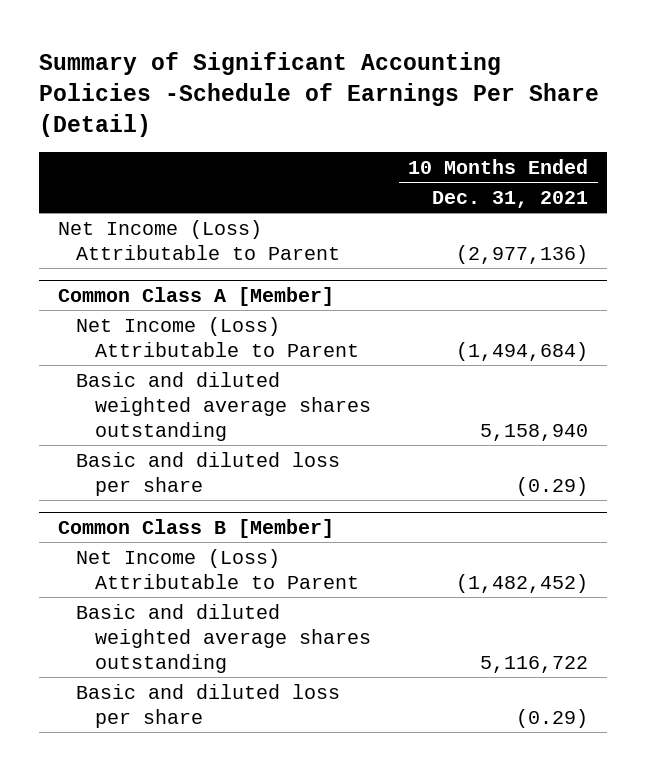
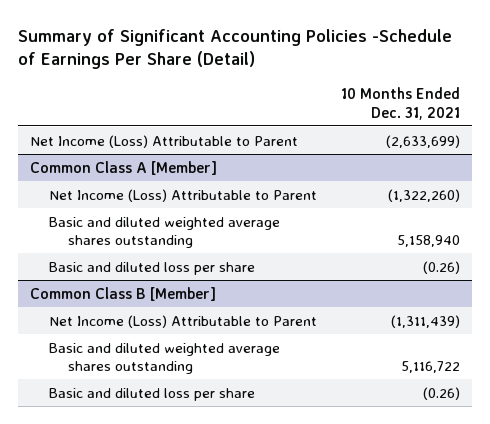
- Net Income (Loss) Attributable to Parent | (2,977,136)
+ Net Income (Loss) Attributable to Parent | (2,633,699)
@ Common Class A [Member]
- Net Income (Loss) Attributable to Parent | (1,494,684)
+ Net Income (Loss) Attributable to Parent | (1,322,260)
- Basic and diluted loss per share | (0.29)
+ Basic and diluted loss per share | (0.26)
@ Common Class B [Member]
- Net Income (Loss) Attributable to Parent | (1,482,452)
+ Net Income (Loss) Attributable to Parent | (1,311,439)
- Basic and diluted loss per share | (0.29)
+ Basic and diluted loss per share | (0.26)

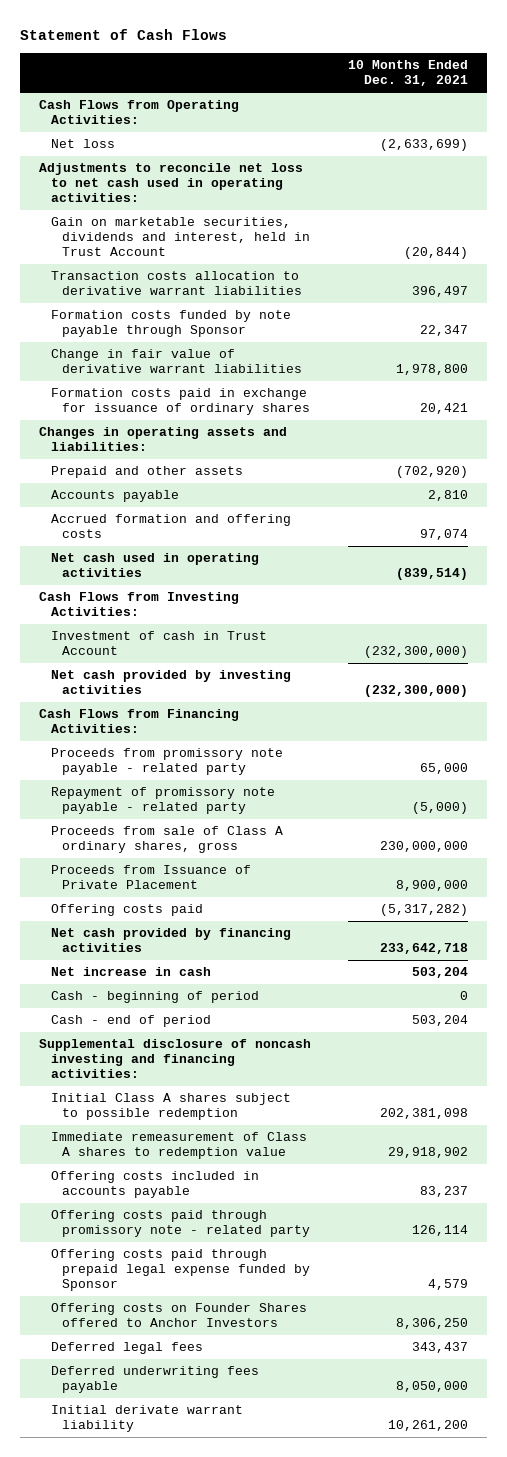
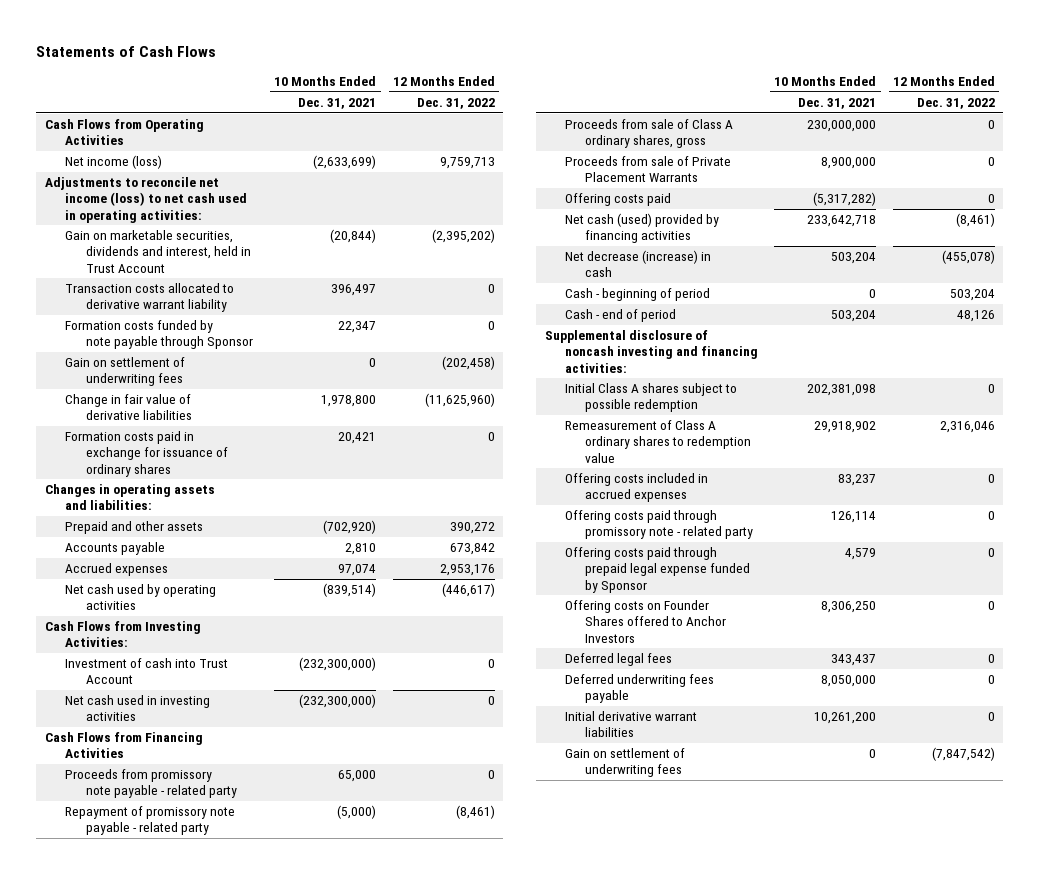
- Statement of Cash Flows
+ Statements of Cash Flows
- | 10 Months Ended Dec. 31, 2021
+ | 10 Months Ended Dec. 31, 2021 | 12 Months Ended Dec. 31, 2022
- Cash Flows from Operating Activities:
- Net loss | (2,633,699)
- Adjustments to reconcile net loss to net cash used in operating activities:
+ Cash Flows from Operating Activities
+ Net income (loss) | (2,633,699) | 9,759,713
+ Adjustments to reconcile net income (loss) to net cash used in operating activities:
- Transaction costs allocation to derivative warrant liabilities | 396,497
+ Transaction costs allocated to derivative warrant liability | 396,497 | 0
- Change in fair value of derivative warrant liabilities | 1,978,800
+ Gain on settlement of underwriting fees | 0 | (202,458)
+ Change in fair value of derivative liabilities | 1,978,800 | (11,625,960)
- Accrued formation and offering costs | 97,074
- Net cash used in operating activities | (839,514)
+ Accrued expenses | 97,074 | 2,953,176
+ Net cash used by operating activities | (839,514) | (446,617)
- Investment of cash in Trust Account | (232,300,000)
- Net cash provided by investing activities | (232,300,000)
- Cash Flows from Financing Activities:
+ Investment of cash into Trust Account | (232,300,000) | 0
+ Net cash used in investing activities | (232,300,000) | 0
+ Cash Flows from Financing Activities
- Proceeds from Issuance of Private Placement | 8,900,000
+ Proceeds from sale of Private Placement Warrants | 8,900,000 | 0
- Net cash provided by financing activities | 233,642,718
- Net increase in cash | 503,204
+ Net cash (used) provided by financing activities | 233,642,718 | (8,461)
+ Net decrease (increase) in cash | 503,204 | (455,078)
- Immediate remeasurement of Class A shares to redemption value | 29,918,902
- Offering costs included in accounts payable | 83,237
+ Remeasurement of Class A ordinary shares to redemption value | 29,918,902 | 2,316,046
+ Offering costs included in accrued expenses | 83,237 | 0
- Initial derivate warrant liability | 10,261,200
+ Initial derivative warrant liabilities | 10,261,200 | 0
+ Gain on settlement of underwriting fees | 0 | (7,847,542)

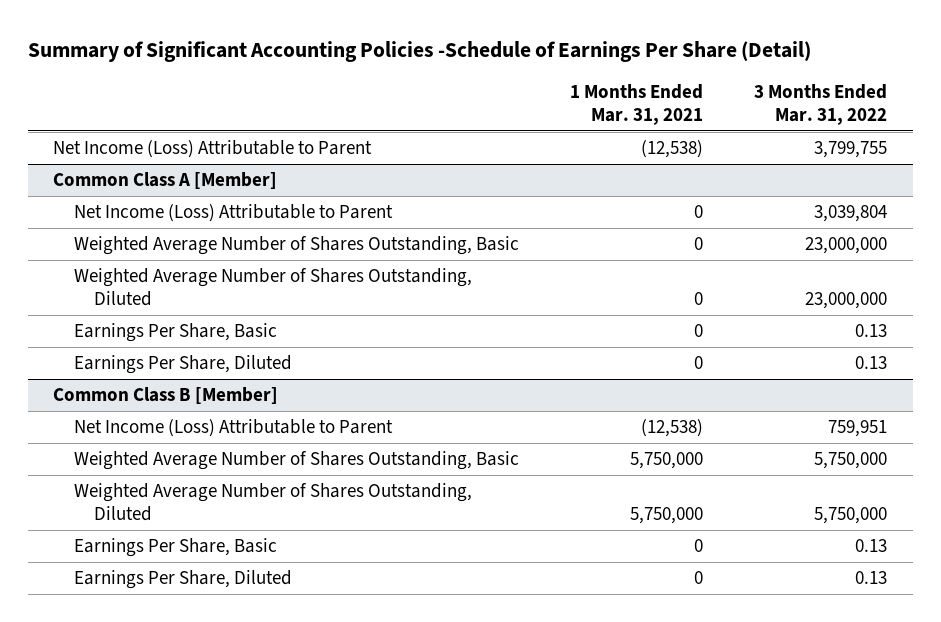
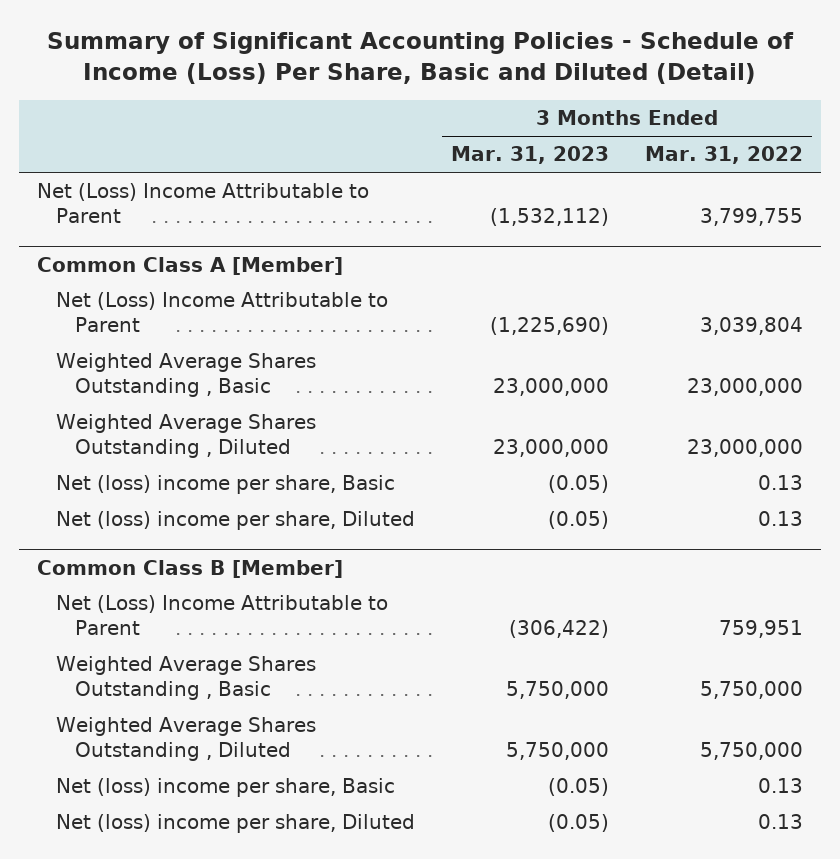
- Summary of Significant Accounting Policies -Schedule of Earnings Per Share (Detail)
+ Summary of Significant Accounting Policies - Schedule of Income (Loss) Per Share, Basic and Diluted (Detail)
- | 1 Months Ended Mar. 31, 2021 | 3 Months Ended Mar. 31, 2022
+ | 3 Months Ended Mar. 31, 2023 | 3 Months Ended Mar. 31, 2022
- Net Income (Loss) Attributable to Parent | (12,538) | 3,799,755
+ Net (Loss) Income Attributable to Parent | (1,532,112) | 3,799,755
@ Common Class A [Member]
- Net Income (Loss) Attributable to Parent | 0 | 3,039,804
- Weighted Average Number of Shares Outstanding, Basic | 0 | 23,000,000
- Weighted Average Number of Shares Outstanding, Diluted | 0 | 23,000,000
- Earnings Per Share, Basic | 0 | 0.13
- Earnings Per Share, Diluted | 0 | 0.13
+ Net (Loss) Income Attributable to Parent | (1,225,690) | 3,039,804
+ Weighted Average Shares Outstanding , Basic | 23,000,000 | 23,000,000
+ Weighted Average Shares Outstanding , Diluted | 23,000,000 | 23,000,000
+ Net (loss) income per share, Basic | (0.05) | 0.13
+ Net (loss) income per share, Diluted | (0.05) | 0.13
@ Common Class B [Member]
- Net Income (Loss) Attributable to Parent | (12,538) | 759,951
- Weighted Average Number of Shares Outstanding, Basic | 5,750,000 | 5,750,000
- Weighted Average Number of Shares Outstanding, Diluted | 5,750,000 | 5,750,000
- Earnings Per Share, Basic | 0 | 0.13
- Earnings Per Share, Diluted | 0 | 0.13
+ Net (Loss) Income Attributable to Parent | (306,422) | 759,951
+ Weighted Average Shares Outstanding , Basic | 5,750,000 | 5,750,000
+ Weighted Average Shares Outstanding , Diluted | 5,750,000 | 5,750,000
+ Net (loss) income per share, Basic | (0.05) | 0.13
+ Net (loss) income per share, Diluted | (0.05) | 0.13

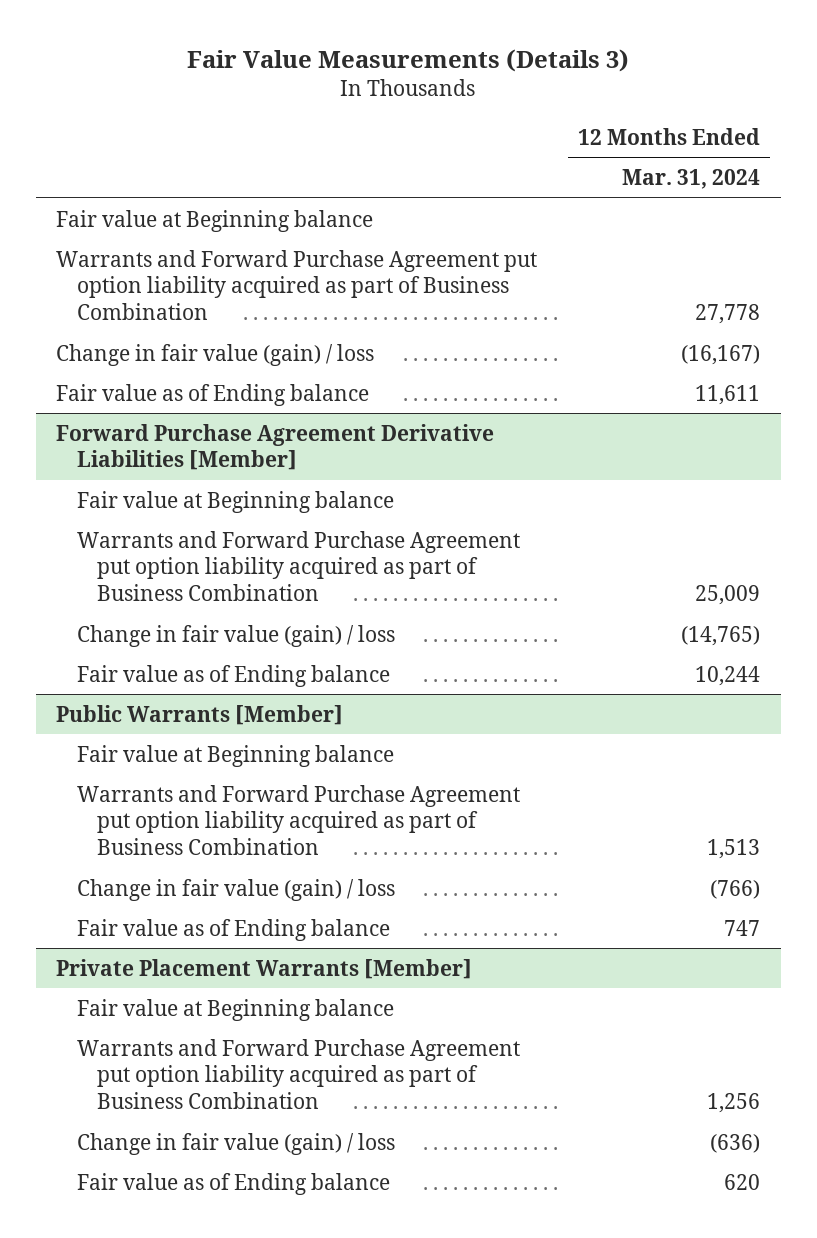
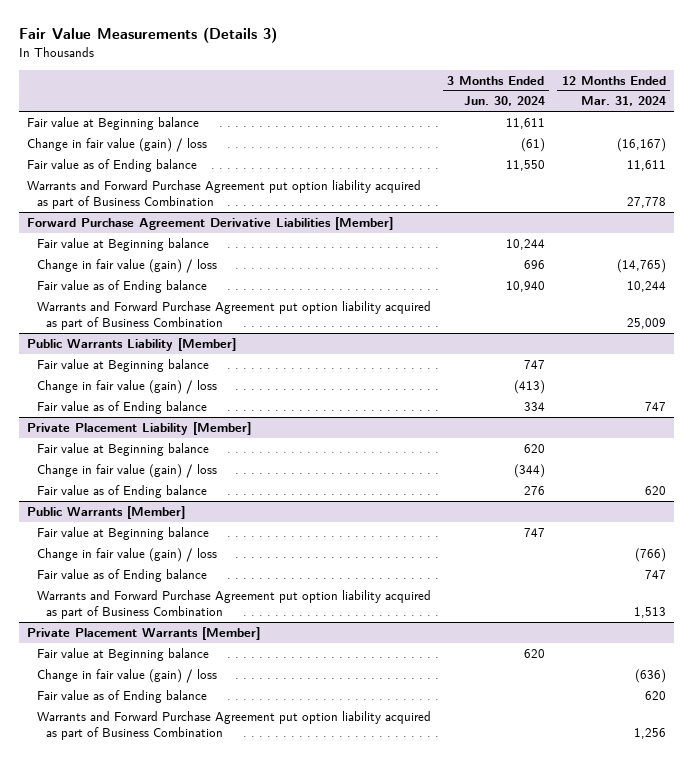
- | 12 Months Ended Mar. 31, 2024
+ | 3 Months Ended Jun. 30, 2024 | 12 Months Ended Mar. 31, 2024
moved down: Warrants and Forward Purchase Agreement put option liability acquired as part of Business Combination | | 27,778
@ Forward Purchase Agreement Derivative Liabilities [Member]
moved down: Warrants and Forward Purchase Agreement put option liability acquired as part of Business Combination | | 25,009
+ Public Warrants Liability [Member]
+ Fair value at Beginning balance | 747 |
+ Change in fair value (gain) / loss | (413) |
+ Fair value as of Ending balance | 334 | 747
+ Private Placement Liability [Member]
+ Fair value at Beginning balance | 620 |
+ Change in fair value (gain) / loss | (344) |
+ Fair value as of Ending balance | 276 | 620
@ Public Warrants [Member]
moved down: Warrants and Forward Purchase Agreement put option liability acquired as part of Business Combination | | 1,513
@ Private Placement Warrants [Member]
moved down: Warrants and Forward Purchase Agreement put option liability acquired as part of Business Combination | | 1,256

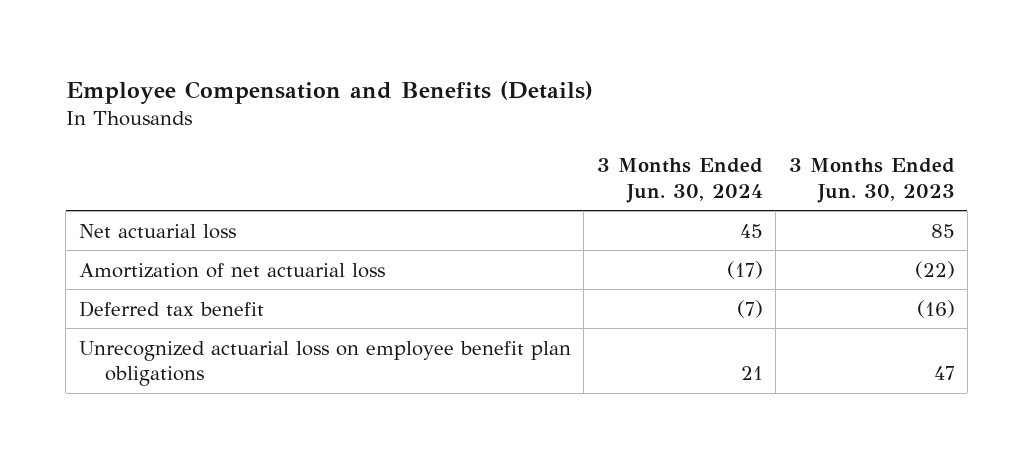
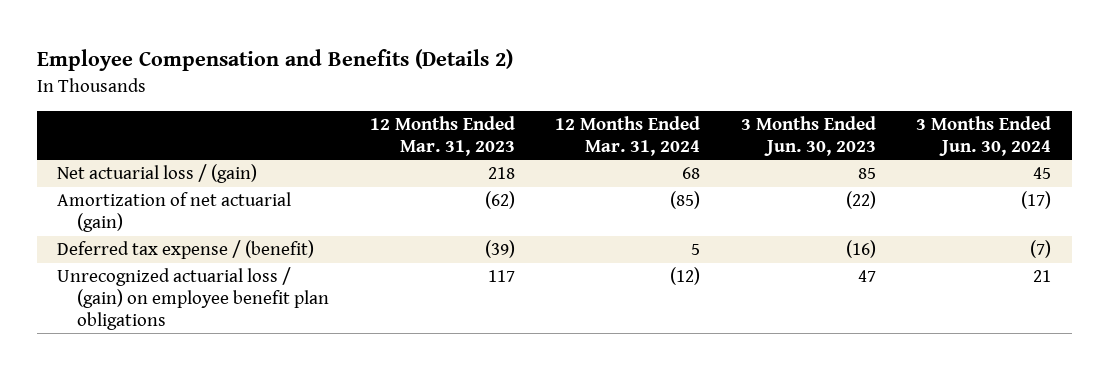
- Employee Compensation and Benefits (Details)
+ Employee Compensation and Benefits (Details 2)
- | 3 Months Ended Jun. 30, 2024 | 3 Months Ended Jun. 30, 2023
+ | 12 Months Ended Mar. 31, 2023 | 12 Months Ended Mar. 31, 2024 | 3 Months Ended Jun. 30, 2023 | 3 Months Ended Jun. 30, 2024
- Net actuarial loss | 45 | 85
- Amortization of net actuarial loss | (17) | (22)
- Deferred tax benefit | (7) | (16)
- Unrecognized actuarial loss on employee benefit plan obligations | 21 | 47
+ Net actuarial loss / (gain) | 218 | 68 | 85 | 45
+ Amortization of net actuarial (gain) | (62) | (85) | (22) | (17)
+ Deferred tax expense / (benefit) | (39) | 5 | (16) | (7)
+ Unrecognized actuarial loss / (gain) on employee benefit plan obligations | 117 | (12) | 47 | 21

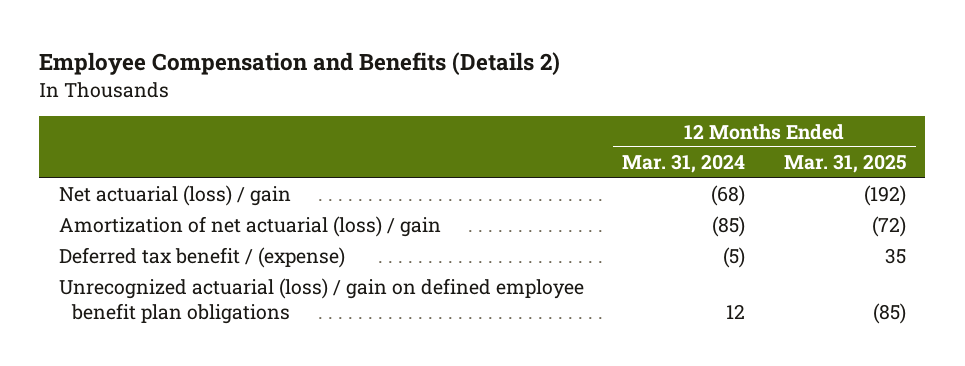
- | 12 Months Ended Mar. 31, 2023 | 12 Months Ended Mar. 31, 2024 | 3 Months Ended Jun. 30, 2023 | 3 Months Ended Jun. 30, 2024
+ | 12 Months Ended Mar. 31, 2024 | 12 Months Ended Mar. 31, 2025
- Net actuarial loss / (gain) | 218 | 68 | 85 | 45
- Amortization of net actuarial (gain) | (62) | (85) | (22) | (17)
- Deferred tax expense / (benefit) | (39) | 5 | (16) | (7)
- Unrecognized actuarial loss / (gain) on employee benefit plan obligations | 117 | (12) | 47 | 21
+ Net actuarial (loss) / gain | (68) | (192)
+ Amortization of net actuarial (loss) / gain | (85) | (72)
+ Deferred tax benefit / (expense) | (5) | 35
+ Unrecognized actuarial (loss) / gain on defined employee benefit plan obligations | 12 | (85)

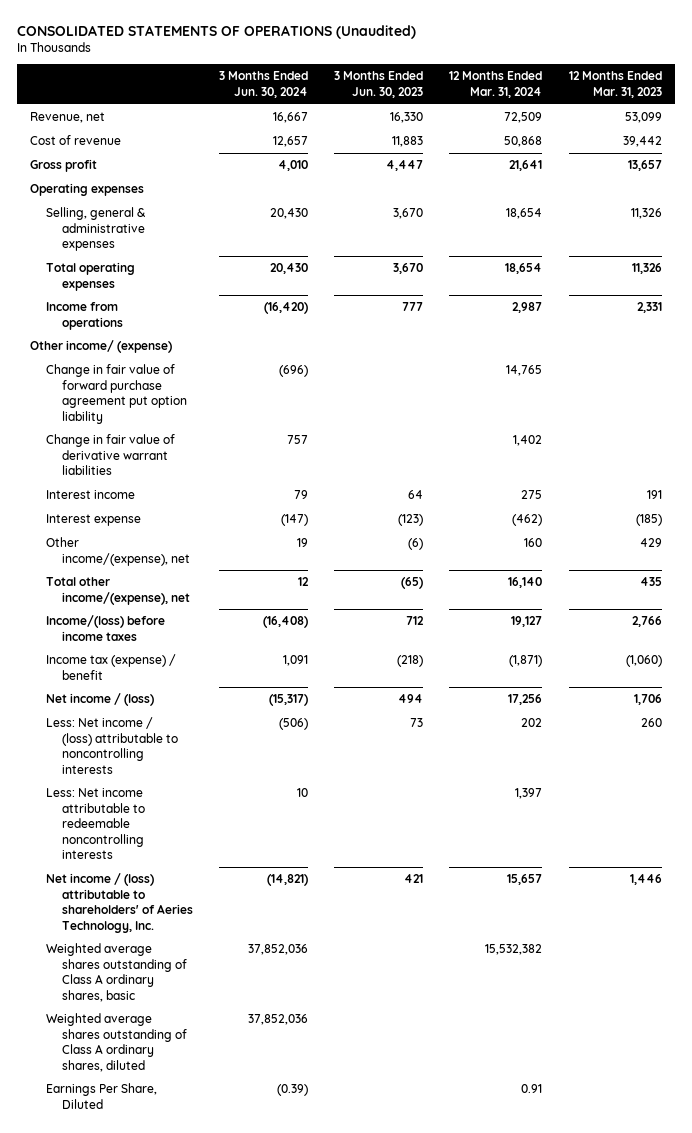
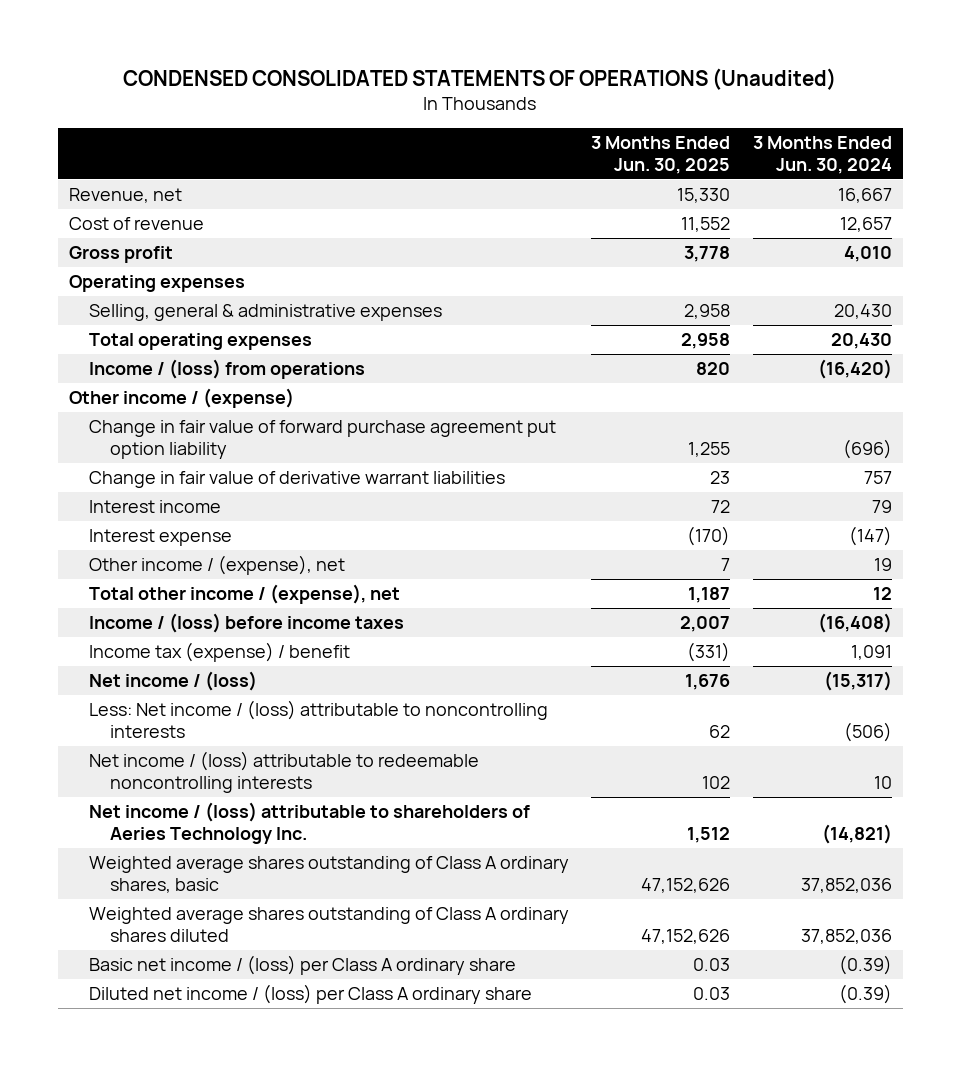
- CONSOLIDATED STATEMENTS OF OPERATIONS (Unaudited)
+ CONDENSED CONSOLIDATED STATEMENTS OF OPERATIONS (Unaudited)
- | 3 Months Ended Jun. 30, 2024 | 3 Months Ended Jun. 30, 2023 | 12 Months Ended Mar. 31, 2024 | 12 Months Ended Mar. 31, 2023
+ | 3 Months Ended Jun. 30, 2025 | 3 Months Ended Jun. 30, 2024
- Income from operations | (16,420) | 777 | 2,987 | 2,331
- Other income/ (expense)
+ Income / (loss) from operations | 820 | (16,420)
+ Other income / (expense)
- Other income/(expense), net | 19 | (6) | 160 | 429
- Total other income/(expense), net | 12 | (65) | 16,140 | 435
- Income/(loss) before income taxes | (16,408) | 712 | 19,127 | 2,766
+ Other income / (expense), net | 7 | 19
+ Total other income / (expense), net | 1,187 | 12
+ Income / (loss) before income taxes | 2,007 | (16,408)
- Less: Net income attributable to redeemable noncontrolling interests | 10 | | 1,397 |
- Net income / (loss) attributable to shareholders' of Aeries Technology, Inc. | (14,821) | 421 | 15,657 | 1,446
+ Net income / (loss) attributable to redeemable noncontrolling interests | 102 | 10
+ Net income / (loss) attributable to shareholders of Aeries Technology Inc. | 1,512 | (14,821)
- Weighted average shares outstanding of Class A ordinary shares, diluted | 37,852,036 | | |
- Earnings Per Share, Diluted | (0.39) | | 0.91 |
+ Weighted average shares outstanding of Class A ordinary shares diluted | 47,152,626 | 37,852,036
+ Basic net income / (loss) per Class A ordinary share | 0.03 | (0.39)
+ Diluted net income / (loss) per Class A ordinary share | 0.03 | (0.39)

